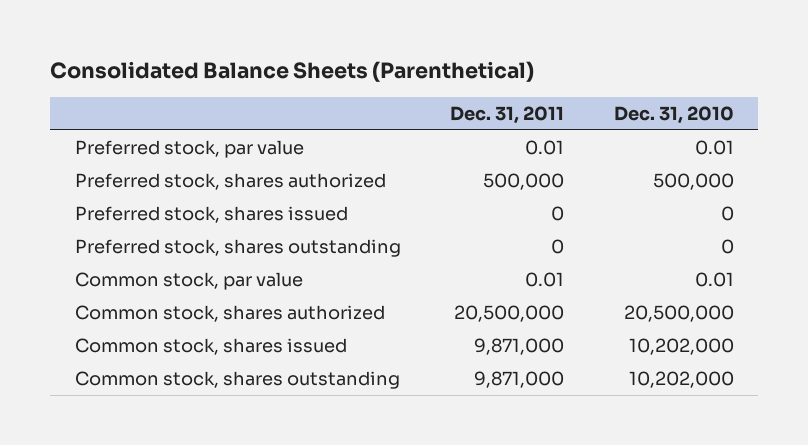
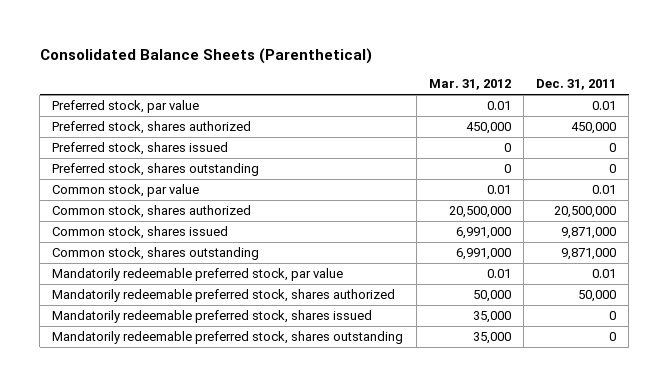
- | Dec. 31, 2011 | Dec. 31, 2010
+ | Mar. 31, 2012 | Dec. 31, 2011
- Preferred stock, shares authorized | 500,000 | 500,000
+ Preferred stock, shares authorized | 450,000 | 450,000
+ Mandatorily redeemable preferred stock, par value | 0.01 | 0.01
+ Mandatorily redeemable preferred stock, shares authorized | 50,000 | 50,000
+ Mandatorily redeemable preferred stock, shares issued | 35,000 | 0
+ Mandatorily redeemable preferred stock, shares outstanding | 35,000 | 0

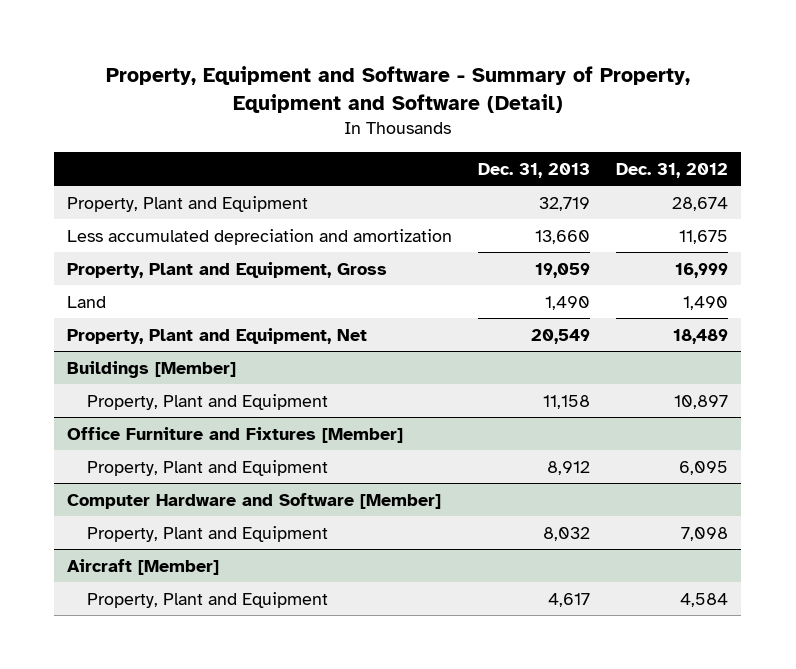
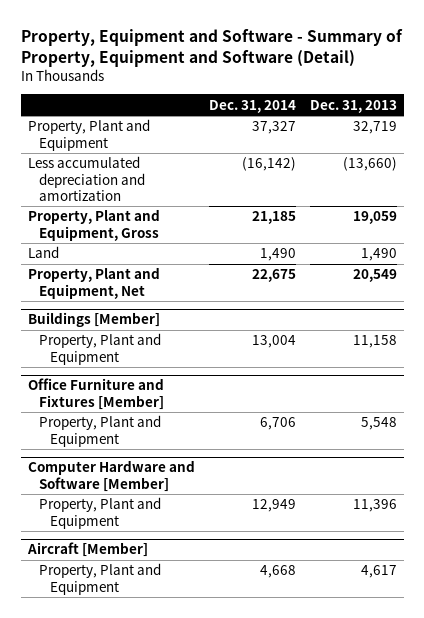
- | Dec. 31, 2013 | Dec. 31, 2012
+ | Dec. 31, 2014 | Dec. 31, 2013
- Less accumulated depreciation and amortization | 13,660 | 11,675
+ Less accumulated depreciation and amortization | (16,142) | (13,660)
@ Office Furniture and Fixtures [Member]
- Property, Plant and Equipment | 8,912 | 6,095
+ Property, Plant and Equipment | 6,706 | 5,548
@ Computer Hardware and Software [Member]
- Property, Plant and Equipment | 8,032 | 7,098
+ Property, Plant and Equipment | 12,949 | 11,396

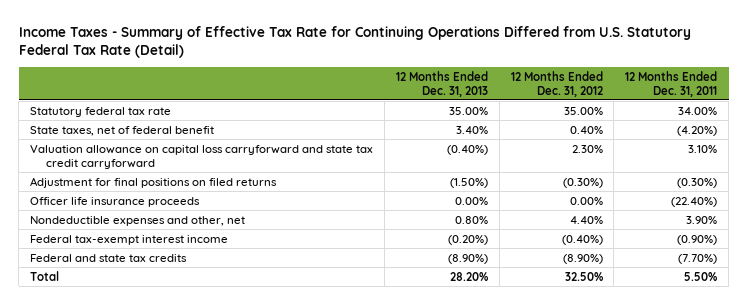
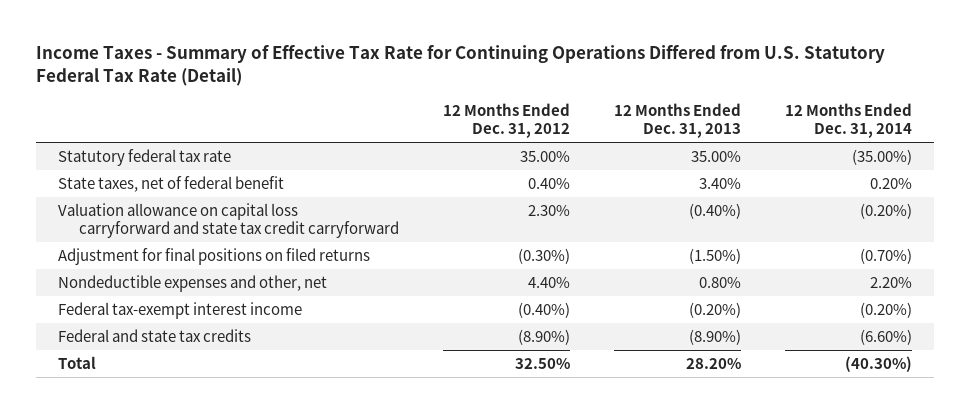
- | 12 Months Ended Dec. 31, 2013 | 12 Months Ended Dec. 31, 2012 | 12 Months Ended Dec. 31, 2011
+ | 12 Months Ended Dec. 31, 2012 | 12 Months Ended Dec. 31, 2013 | 12 Months Ended Dec. 31, 2014
- Officer life insurance proceeds | 0.00% | 0.00% | (22.40%)

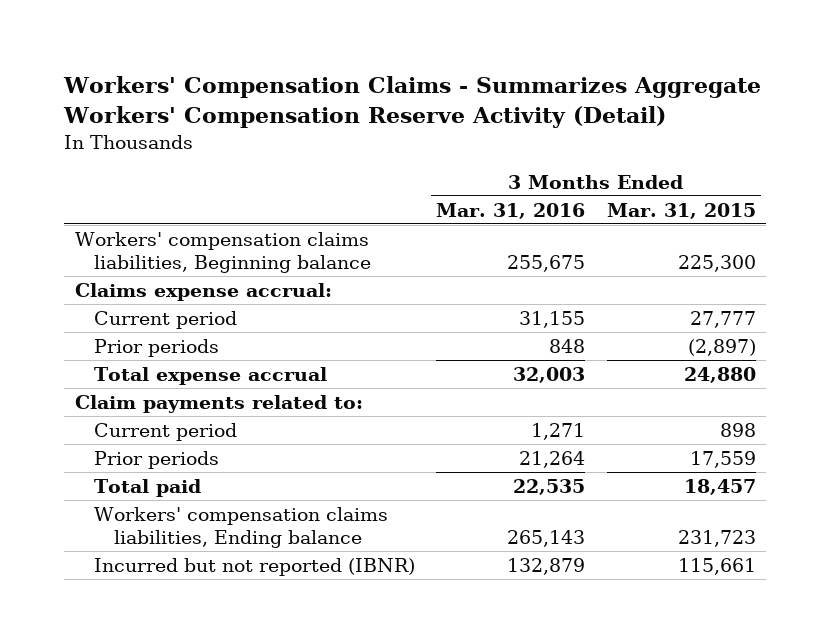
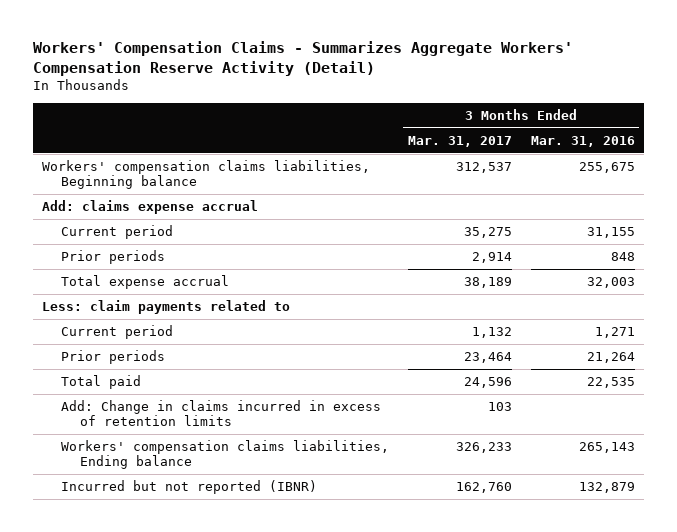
- | 3 Months Ended Mar. 31, 2016 | 3 Months Ended Mar. 31, 2015
+ | 3 Months Ended Mar. 31, 2017 | 3 Months Ended Mar. 31, 2016
- Claims expense accrual:
+ Add: claims expense accrual
- Claim payments related to:
+ Less: claim payments related to
+ Add: Change in claims incurred in excess of retention limits | 103 |

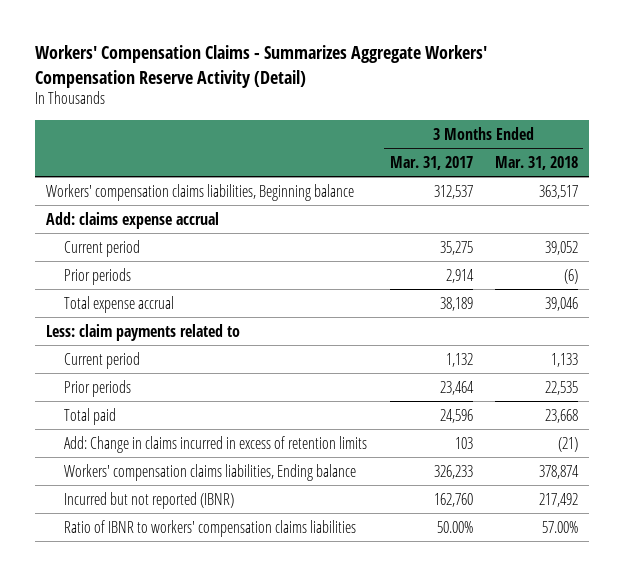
- | 3 Months Ended Mar. 31, 2017 | 3 Months Ended Mar. 31, 2016
+ | 3 Months Ended Mar. 31, 2017 | 3 Months Ended Mar. 31, 2018
+ Ratio of IBNR to workers' compensation claims liabilities | 50.00% | 57.00%

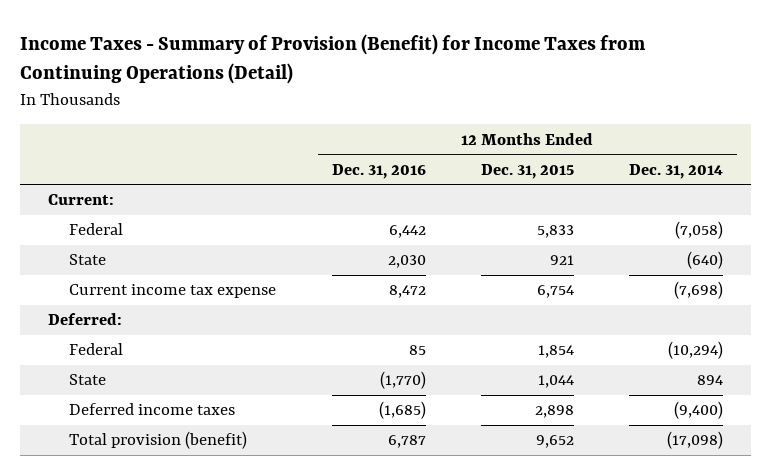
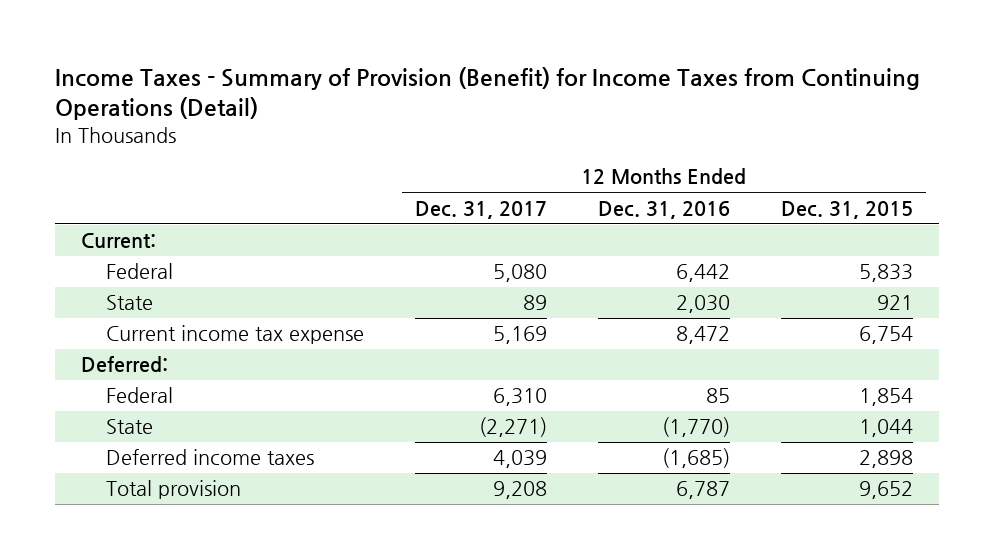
- | 12 Months Ended Dec. 31, 2016 | 12 Months Ended Dec. 31, 2015 | 12 Months Ended Dec. 31, 2014
+ | 12 Months Ended Dec. 31, 2017 | 12 Months Ended Dec. 31, 2016 | 12 Months Ended Dec. 31, 2015
- Total provision (benefit) | 6,787 | 9,652 | (17,098)
+ Total provision | 9,208 | 6,787 | 9,652

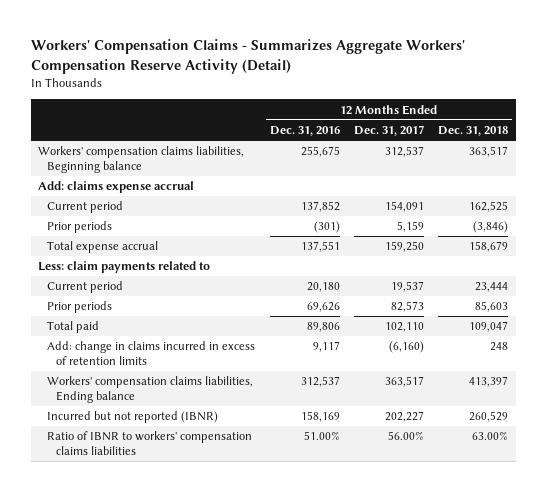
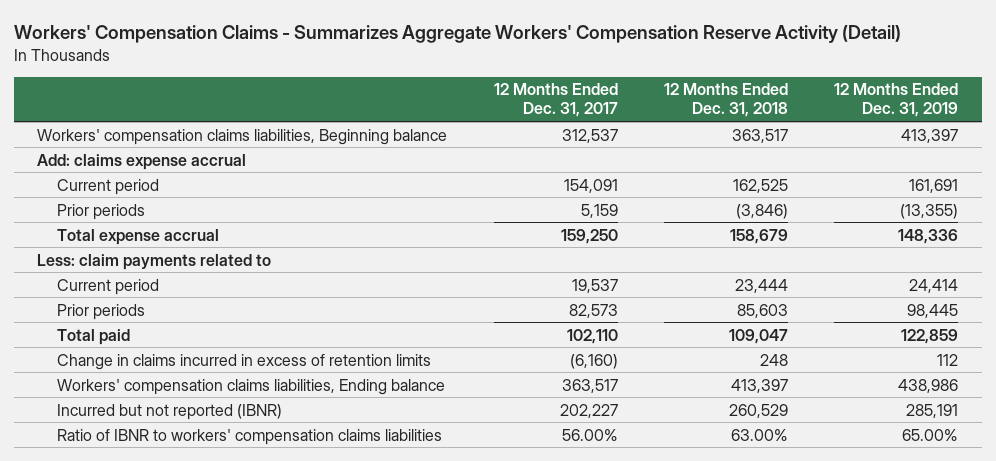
- | 12 Months Ended Dec. 31, 2016 | 12 Months Ended Dec. 31, 2017 | 12 Months Ended Dec. 31, 2018
+ | 12 Months Ended Dec. 31, 2017 | 12 Months Ended Dec. 31, 2018 | 12 Months Ended Dec. 31, 2019
- Add: change in claims incurred in excess of retention limits | 9,117 | (6,160) | 248
+ Change in claims incurred in excess of retention limits | (6,160) | 248 | 112

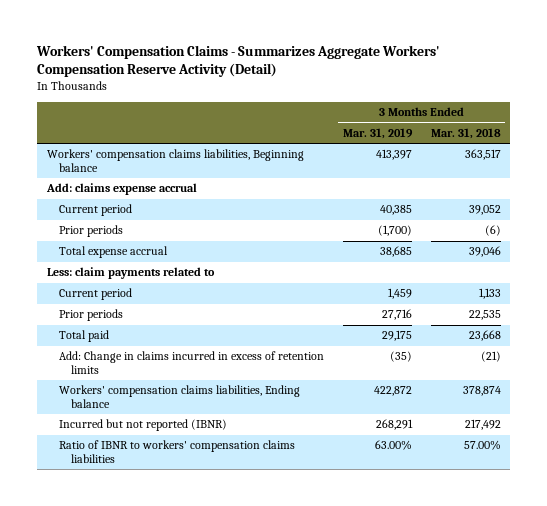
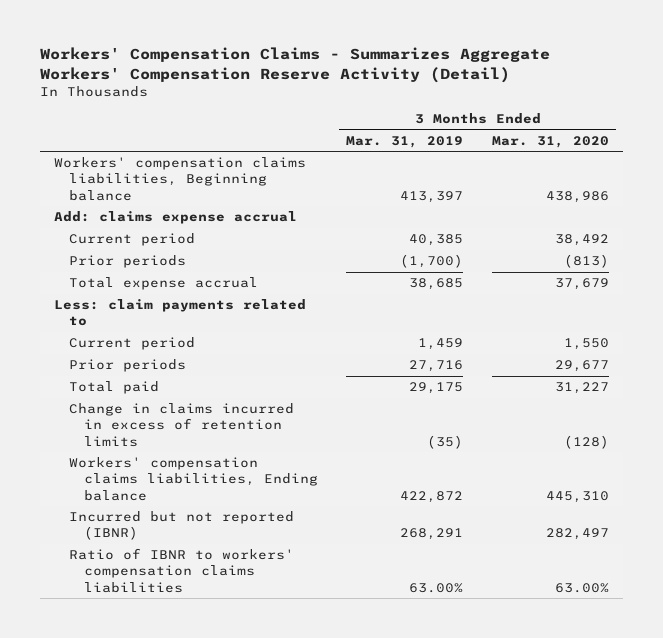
- | 3 Months Ended Mar. 31, 2019 | 3 Months Ended Mar. 31, 2018
+ | 3 Months Ended Mar. 31, 2019 | 3 Months Ended Mar. 31, 2020
- Add: Change in claims incurred in excess of retention limits | (35) | (21)
+ Change in claims incurred in excess of retention limits | (35) | (128)

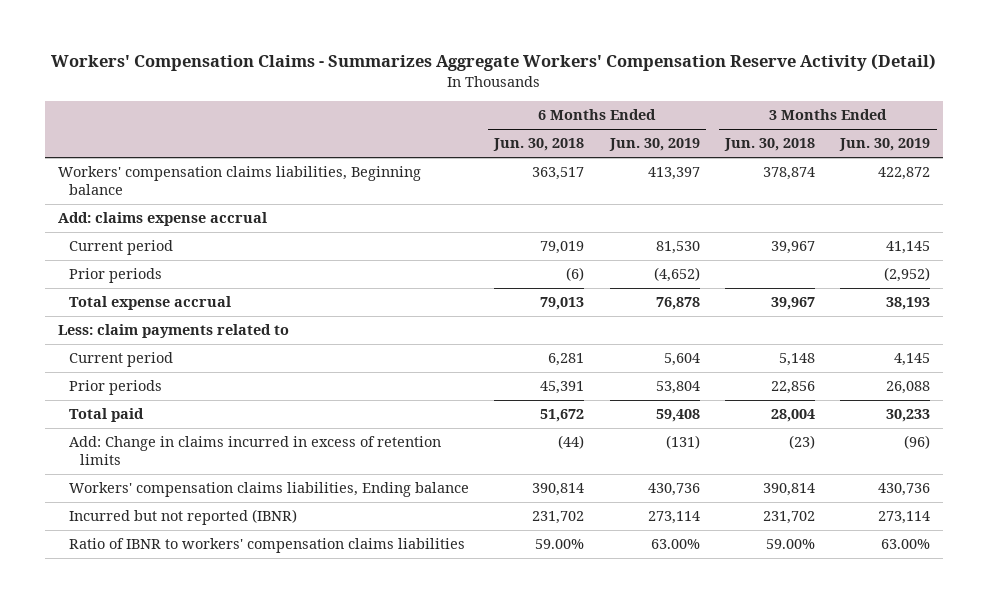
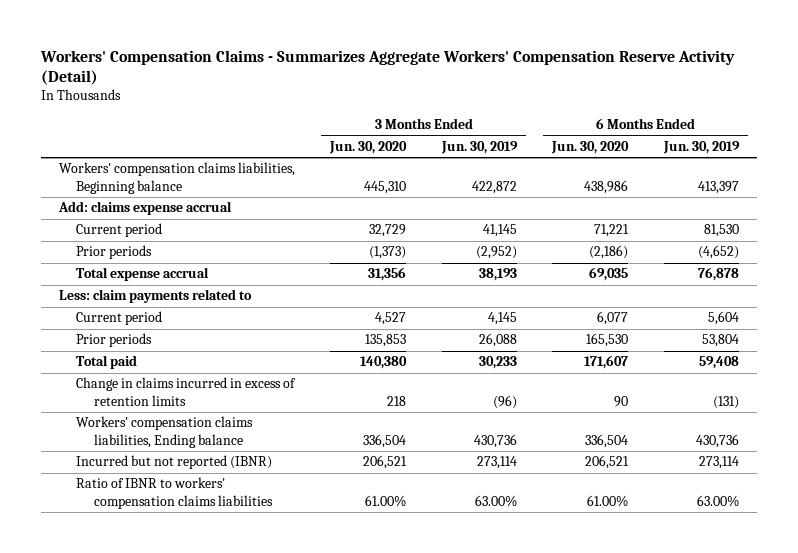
- | 6 Months Ended Jun. 30, 2018 | 6 Months Ended Jun. 30, 2019 | 3 Months Ended Jun. 30, 2018 | 3 Months Ended Jun. 30, 2019
+ | 3 Months Ended Jun. 30, 2020 | 3 Months Ended Jun. 30, 2019 | 6 Months Ended Jun. 30, 2020 | 6 Months Ended Jun. 30, 2019
- Add: Change in claims incurred in excess of retention limits | (44) | (131) | (23) | (96)
+ Change in claims incurred in excess of retention limits | 218 | (96) | 90 | (131)

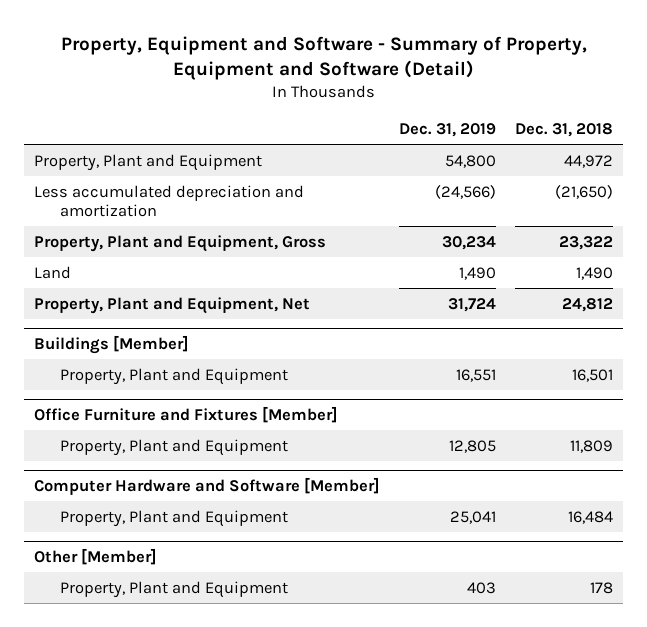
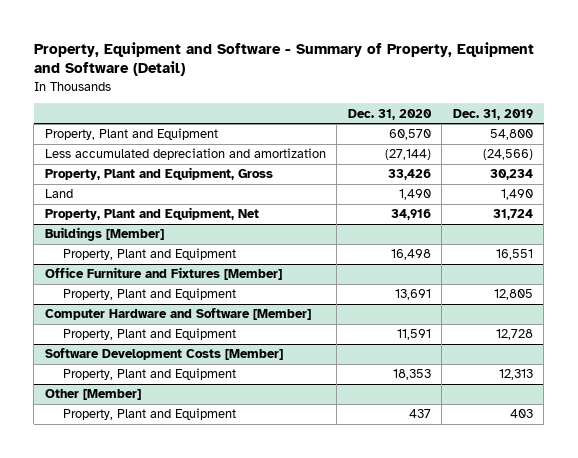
- | Dec. 31, 2019 | Dec. 31, 2018
+ | Dec. 31, 2020 | Dec. 31, 2019
@ Computer Hardware and Software [Member]
- Property, Plant and Equipment | 25,041 | 16,484
+ Property, Plant and Equipment | 11,591 | 12,728
+ Software Development Costs [Member]
+ Property, Plant and Equipment | 18,353 | 12,313

